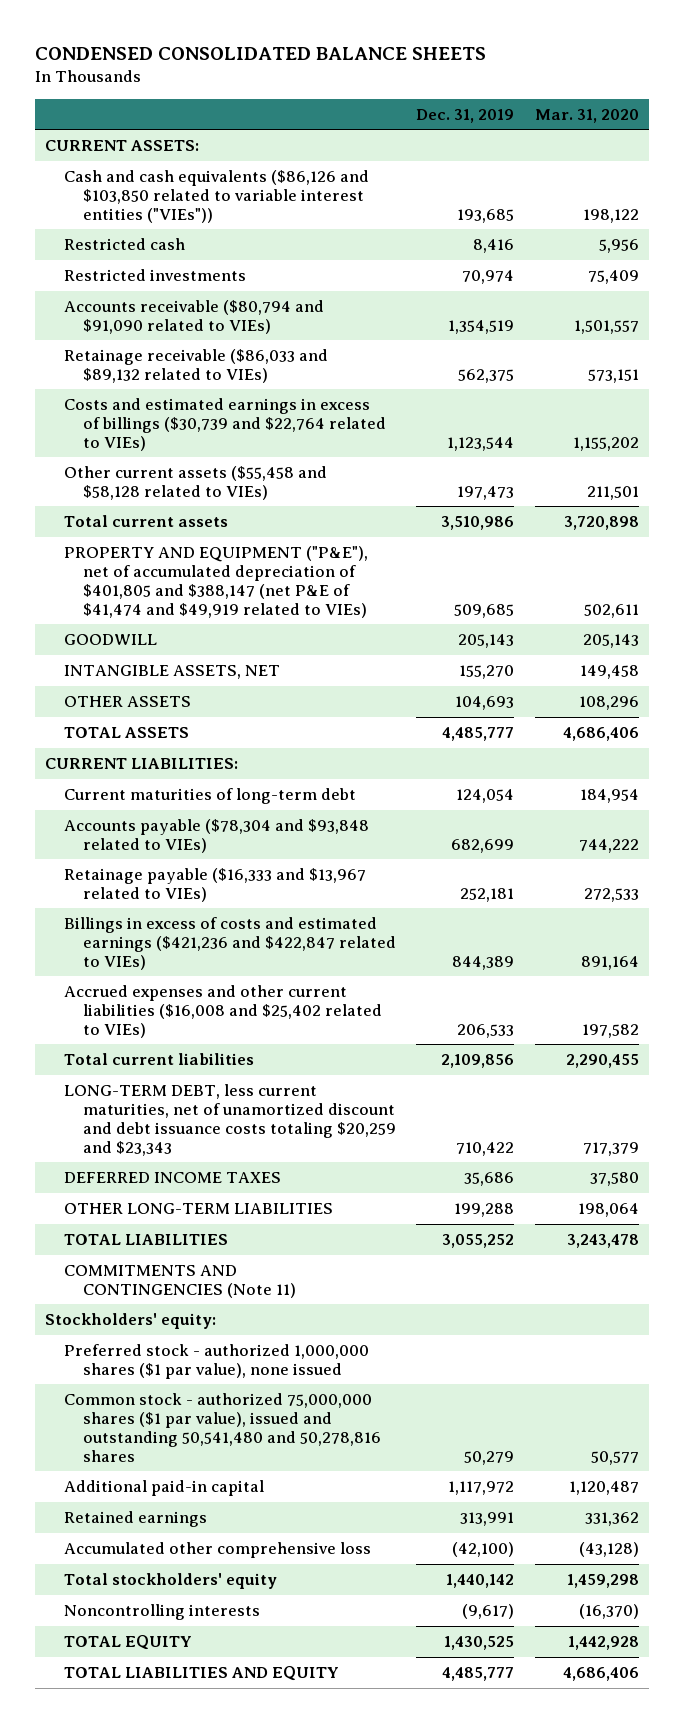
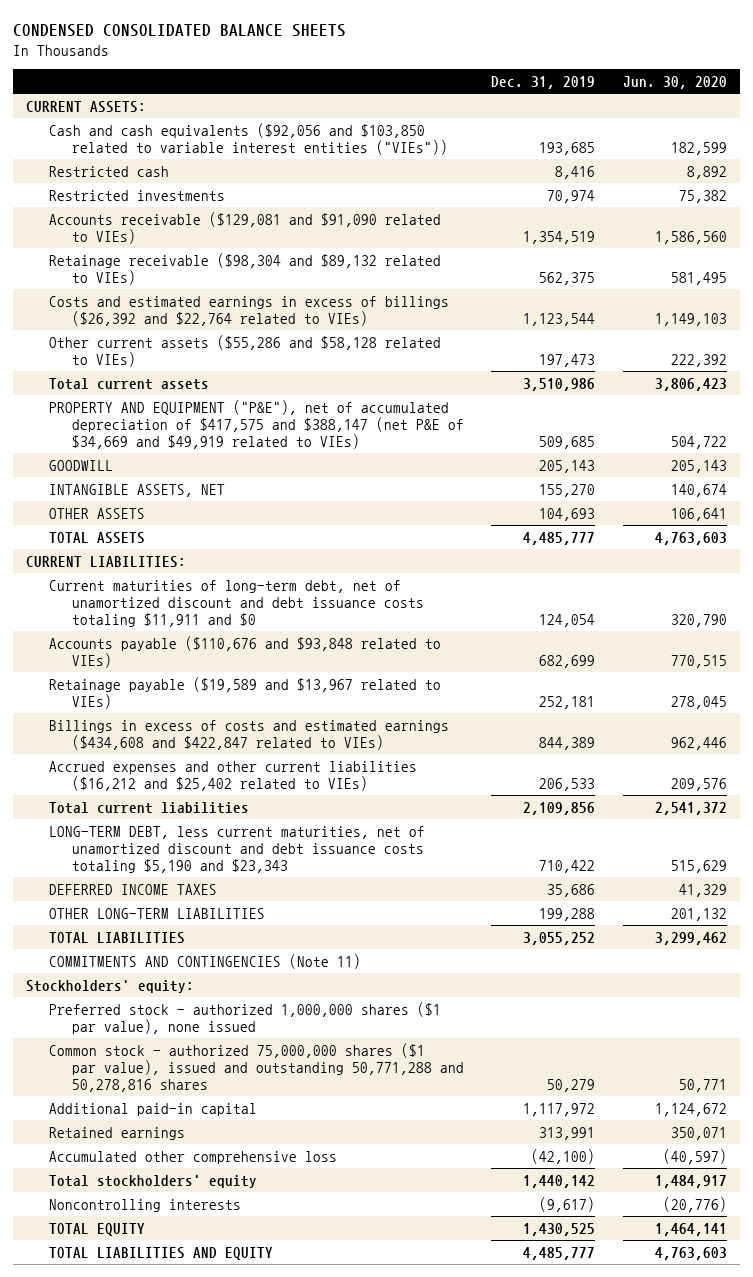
- | Dec. 31, 2019 | Mar. 31, 2020
+ | Dec. 31, 2019 | Jun. 30, 2020
- Cash and cash equivalents ($86,126 and $103,850 related to variable interest entities ("VIEs")) | 193,685 | 198,122
+ Cash and cash equivalents ($92,056 and $103,850 related to variable interest entities ("VIEs")) | 193,685 | 182,599
- Accounts receivable ($80,794 and $91,090 related to VIEs) | 1,354,519 | 1,501,557
- Retainage receivable ($86,033 and $89,132 related to VIEs) | 562,375 | 573,151
- Costs and estimated earnings in excess of billings ($30,739 and $22,764 related to VIEs) | 1,123,544 | 1,155,202
- Other current assets ($55,458 and $58,128 related to VIEs) | 197,473 | 211,501
+ Accounts receivable ($129,081 and $91,090 related to VIEs) | 1,354,519 | 1,586,560
+ Retainage receivable ($98,304 and $89,132 related to VIEs) | 562,375 | 581,495
+ Costs and estimated earnings in excess of billings ($26,392 and $22,764 related to VIEs) | 1,123,544 | 1,149,103
+ Other current assets ($55,286 and $58,128 related to VIEs) | 197,473 | 222,392
- PROPERTY AND EQUIPMENT ("P&E"), net of accumulated depreciation of $401,805 and $388,147 (net P&E of $41,474 and $49,919 related to VIEs) | 509,685 | 502,611
+ PROPERTY AND EQUIPMENT ("P&E"), net of accumulated depreciation of $417,575 and $388,147 (net P&E of $34,669 and $49,919 related to VIEs) | 509,685 | 504,722
- Current maturities of long-term debt | 124,054 | 184,954
- Accounts payable ($78,304 and $93,848 related to VIEs) | 682,699 | 744,222
- Retainage payable ($16,333 and $13,967 related to VIEs) | 252,181 | 272,533
- Billings in excess of costs and estimated earnings ($421,236 and $422,847 related to VIEs) | 844,389 | 891,164
- Accrued expenses and other current liabilities ($16,008 and $25,402 related to VIEs) | 206,533 | 197,582
+ Current maturities of long-term debt, net of unamortized discount and debt issuance costs totaling $11,911 and $0 | 124,054 | 320,790
+ Accounts payable ($110,676 and $93,848 related to VIEs) | 682,699 | 770,515
+ Retainage payable ($19,589 and $13,967 related to VIEs) | 252,181 | 278,045
+ Billings in excess of costs and estimated earnings ($434,608 and $422,847 related to VIEs) | 844,389 | 962,446
+ Accrued expenses and other current liabilities ($16,212 and $25,402 related to VIEs) | 206,533 | 209,576
- LONG-TERM DEBT, less current maturities, net of unamortized discount and debt issuance costs totaling $20,259 and $23,343 | 710,422 | 717,379
+ LONG-TERM DEBT, less current maturities, net of unamortized discount and debt issuance costs totaling $5,190 and $23,343 | 710,422 | 515,629
- Common stock - authorized 75,000,000 shares ($1 par value), issued and outstanding 50,541,480 and 50,278,816 shares | 50,279 | 50,577
+ Common stock - authorized 75,000,000 shares ($1 par value), issued and outstanding 50,771,288 and 50,278,816 shares | 50,279 | 50,771

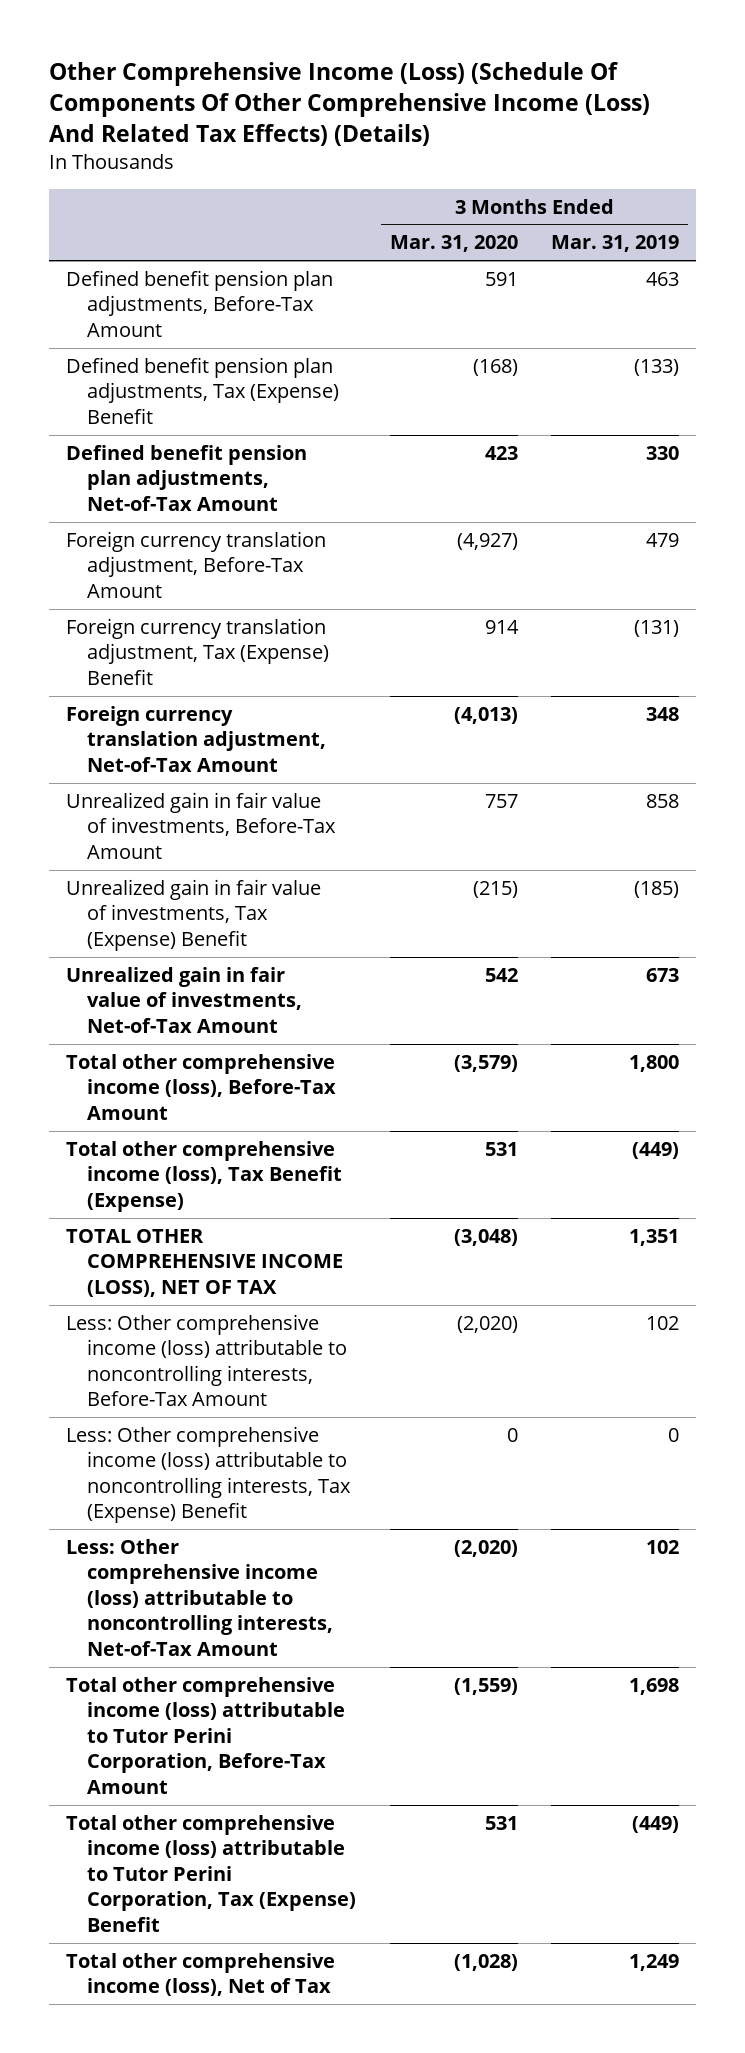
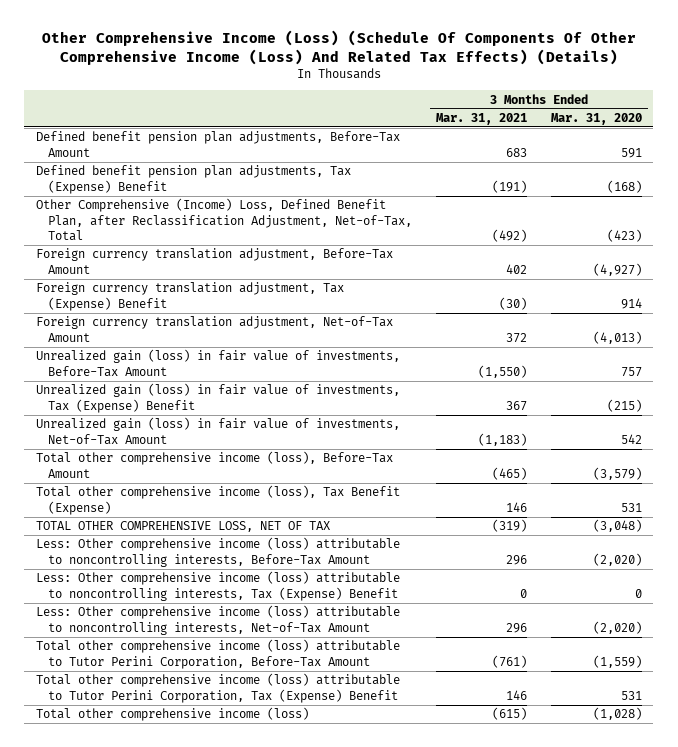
- | 3 Months Ended Mar. 31, 2020 | 3 Months Ended Mar. 31, 2019
+ | 3 Months Ended Mar. 31, 2021 | 3 Months Ended Mar. 31, 2020
- Defined benefit pension plan adjustments, Net-of-Tax Amount | 423 | 330
+ Other Comprehensive (Income) Loss, Defined Benefit Plan, after Reclassification Adjustment, Net-of-Tax, Total | (492) | (423)
- Unrealized gain in fair value of investments, Before-Tax Amount | 757 | 858
- Unrealized gain in fair value of investments, Tax (Expense) Benefit | (215) | (185)
- Unrealized gain in fair value of investments, Net-of-Tax Amount | 542 | 673
+ Unrealized gain (loss) in fair value of investments, Before-Tax Amount | (1,550) | 757
+ Unrealized gain (loss) in fair value of investments, Tax (Expense) Benefit | 367 | (215)
+ Unrealized gain (loss) in fair value of investments, Net-of-Tax Amount | (1,183) | 542
- TOTAL OTHER COMPREHENSIVE INCOME (LOSS), NET OF TAX | (3,048) | 1,351
+ TOTAL OTHER COMPREHENSIVE LOSS, NET OF TAX | (319) | (3,048)
- Total other comprehensive income (loss), Net of Tax | (1,028) | 1,249
+ Total other comprehensive income (loss) | (615) | (1,028)

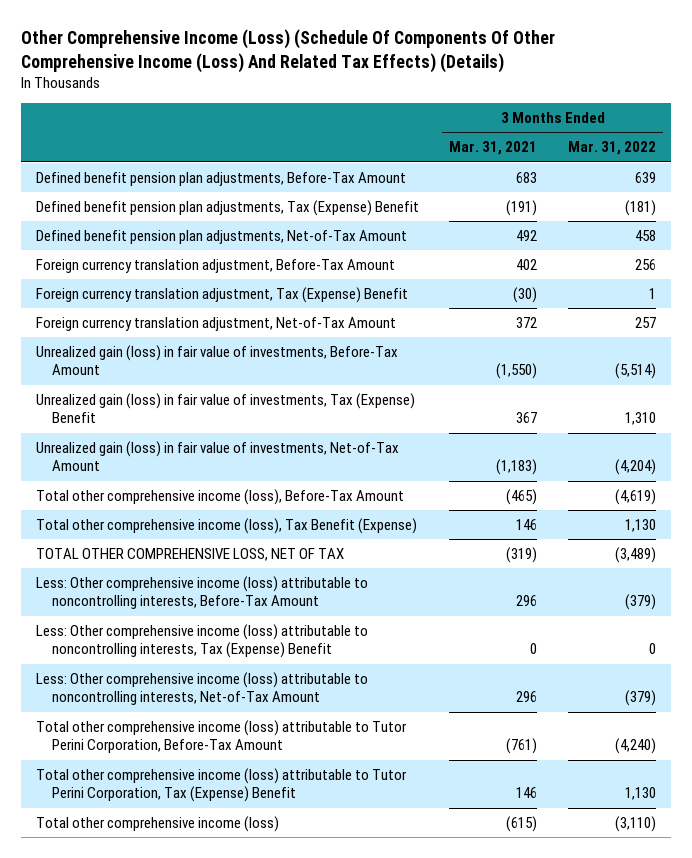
- | 3 Months Ended Mar. 31, 2021 | 3 Months Ended Mar. 31, 2020
+ | 3 Months Ended Mar. 31, 2021 | 3 Months Ended Mar. 31, 2022
- Other Comprehensive (Income) Loss, Defined Benefit Plan, after Reclassification Adjustment, Net-of-Tax, Total | (492) | (423)
+ Defined benefit pension plan adjustments, Net-of-Tax Amount | 492 | 458

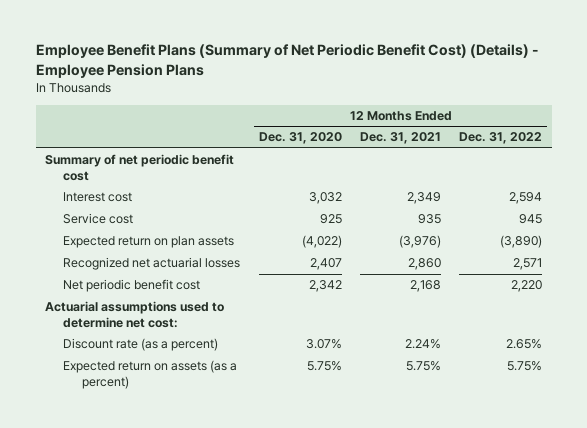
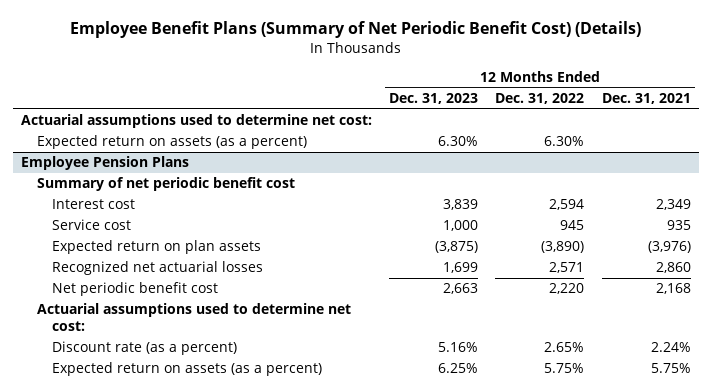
- Employee Benefit Plans (Summary of Net Periodic Benefit Cost) (Details) - Employee Pension Plans
+ Employee Benefit Plans (Summary of Net Periodic Benefit Cost) (Details)
- | 12 Months Ended Dec. 31, 2020 | 12 Months Ended Dec. 31, 2021 | 12 Months Ended Dec. 31, 2022
+ | 12 Months Ended Dec. 31, 2023 | 12 Months Ended Dec. 31, 2022 | 12 Months Ended Dec. 31, 2021
+ Actuarial assumptions used to determine net cost:
+ Expected return on assets (as a percent) | 6.30% | 6.30% |
+ Employee Pension Plans

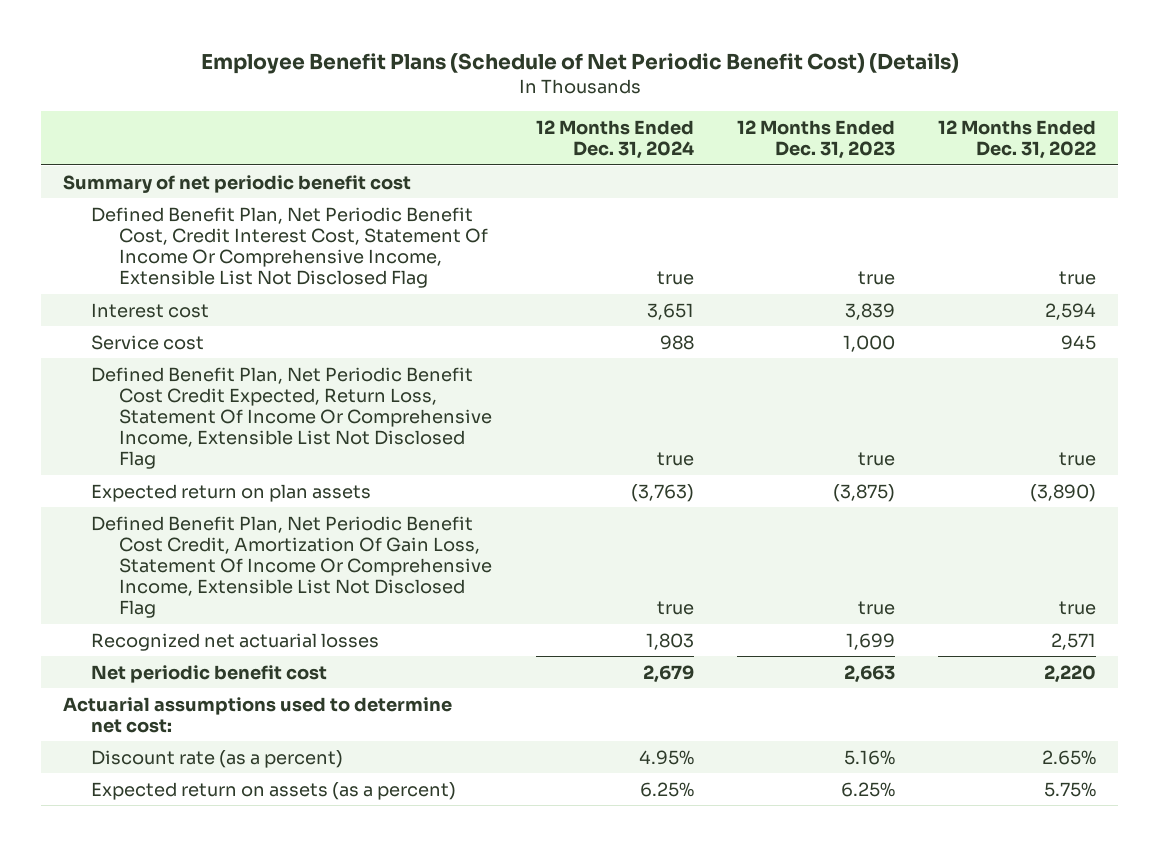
- Employee Benefit Plans (Summary of Net Periodic Benefit Cost) (Details)
+ Employee Benefit Plans (Schedule of Net Periodic Benefit Cost) (Details)
- | 12 Months Ended Dec. 31, 2023 | 12 Months Ended Dec. 31, 2022 | 12 Months Ended Dec. 31, 2021
+ | 12 Months Ended Dec. 31, 2024 | 12 Months Ended Dec. 31, 2023 | 12 Months Ended Dec. 31, 2022
- Actuarial assumptions used to determine net cost:
- Expected return on assets (as a percent) | 6.30% | 6.30% |
- Employee Pension Plans
+ Defined Benefit Plan, Net Periodic Benefit Cost, Credit Interest Cost, Statement Of Income Or Comprehensive Income, Extensible List Not Disclosed Flag | true | true | true
+ Defined Benefit Plan, Net Periodic Benefit Cost Credit Expected, Return Loss, Statement Of Income Or Comprehensive Income, Extensible List Not Disclosed Flag | true | true | true
+ Defined Benefit Plan, Net Periodic Benefit Cost Credit, Amortization Of Gain Loss, Statement Of Income Or Comprehensive Income, Extensible List Not Disclosed Flag | true | true | true

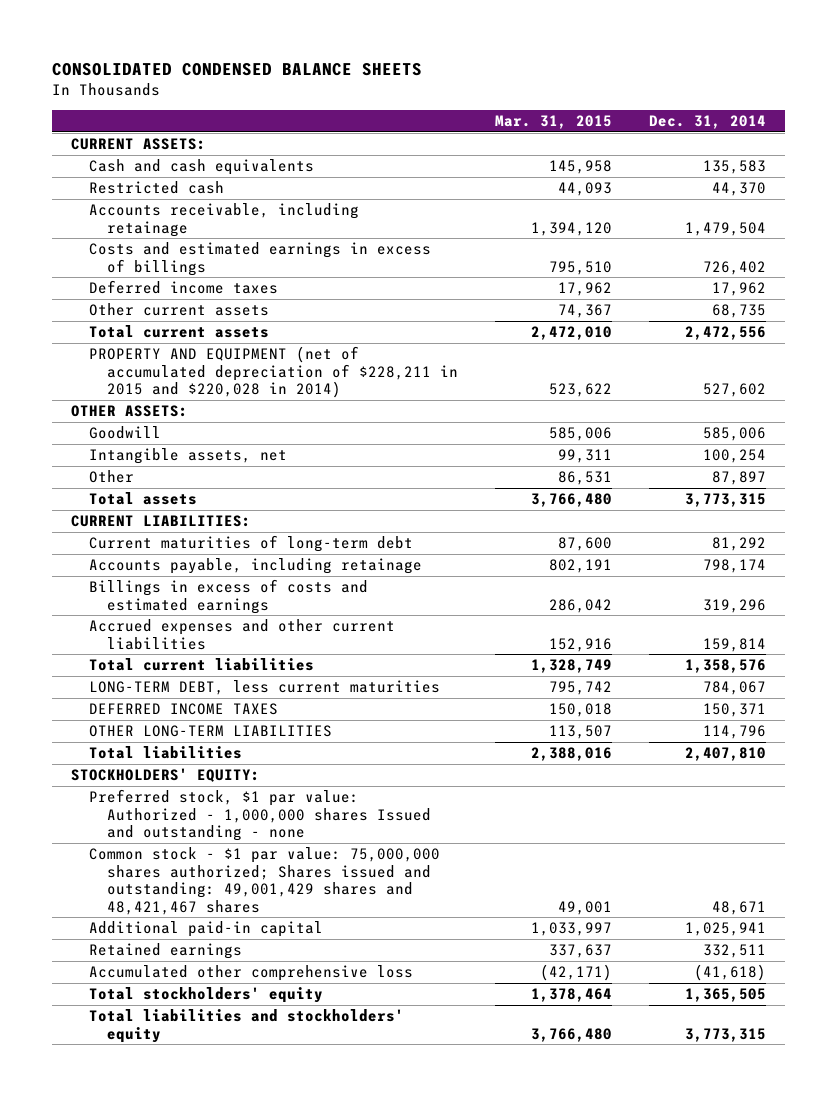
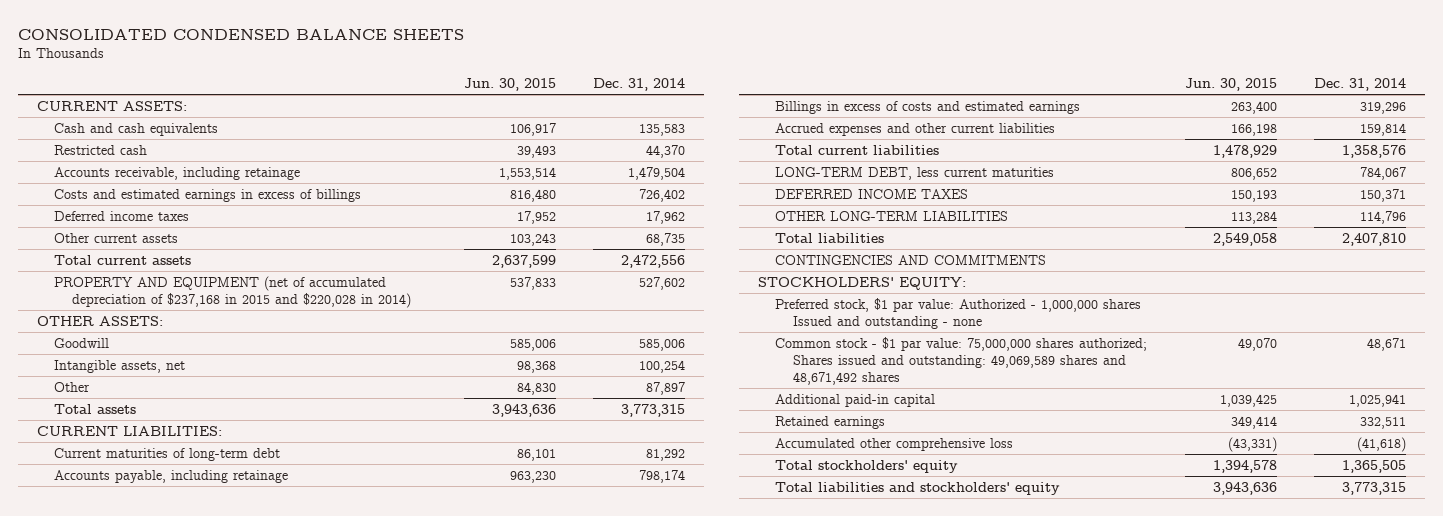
- | Mar. 31, 2015 | Dec. 31, 2014
+ | Jun. 30, 2015 | Dec. 31, 2014
- PROPERTY AND EQUIPMENT (net of accumulated depreciation of $228,211 in 2015 and $220,028 in 2014) | 523,622 | 527,602
+ PROPERTY AND EQUIPMENT (net of accumulated depreciation of $237,168 in 2015 and $220,028 in 2014) | 537,833 | 527,602
+ CONTINGENCIES AND COMMITMENTS
- Common stock - $1 par value: 75,000,000 shares authorized; Shares issued and outstanding: 49,001,429 shares and 48,421,467 shares | 49,001 | 48,671
+ Common stock - $1 par value: 75,000,000 shares authorized; Shares issued and outstanding: 49,069,589 shares and 48,671,492 shares | 49,070 | 48,671

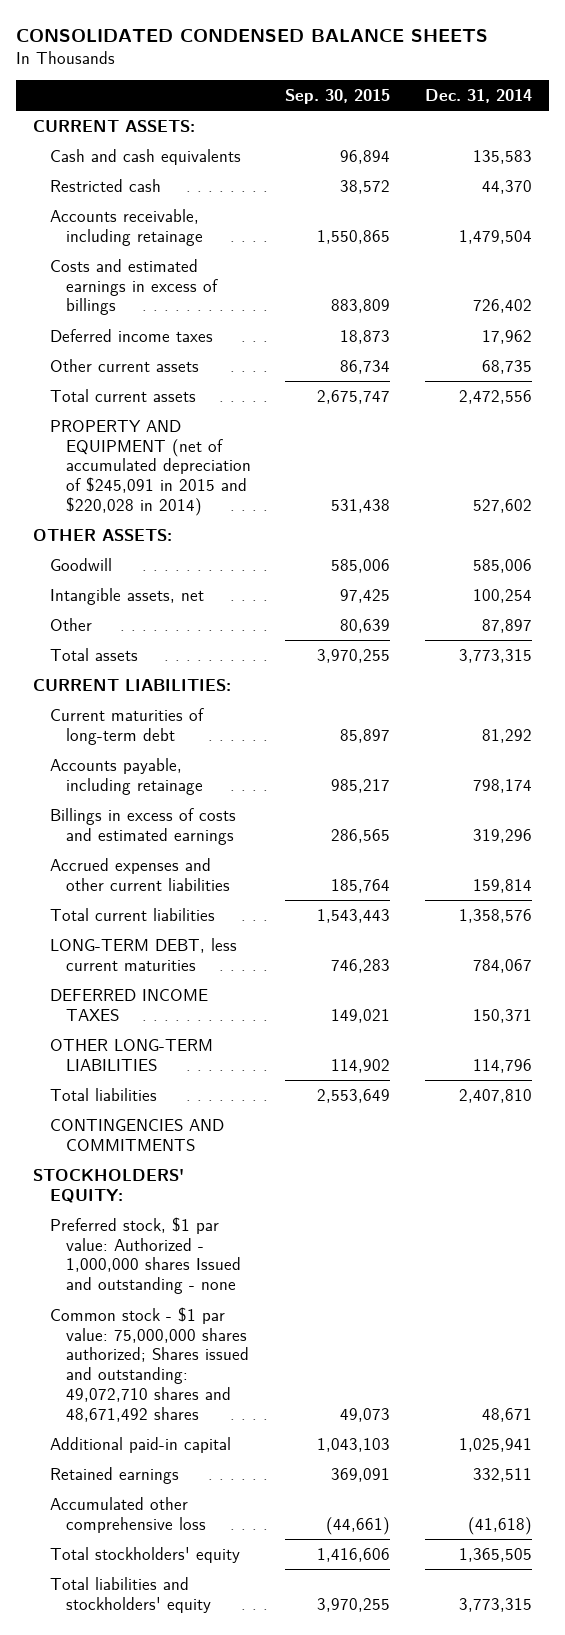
- | Jun. 30, 2015 | Dec. 31, 2014
+ | Sep. 30, 2015 | Dec. 31, 2014
- PROPERTY AND EQUIPMENT (net of accumulated depreciation of $237,168 in 2015 and $220,028 in 2014) | 537,833 | 527,602
+ PROPERTY AND EQUIPMENT (net of accumulated depreciation of $245,091 in 2015 and $220,028 in 2014) | 531,438 | 527,602
- Common stock - $1 par value: 75,000,000 shares authorized; Shares issued and outstanding: 49,069,589 shares and 48,671,492 shares | 49,070 | 48,671
+ Common stock - $1 par value: 75,000,000 shares authorized; Shares issued and outstanding: 49,072,710 shares and 48,671,492 shares | 49,073 | 48,671

